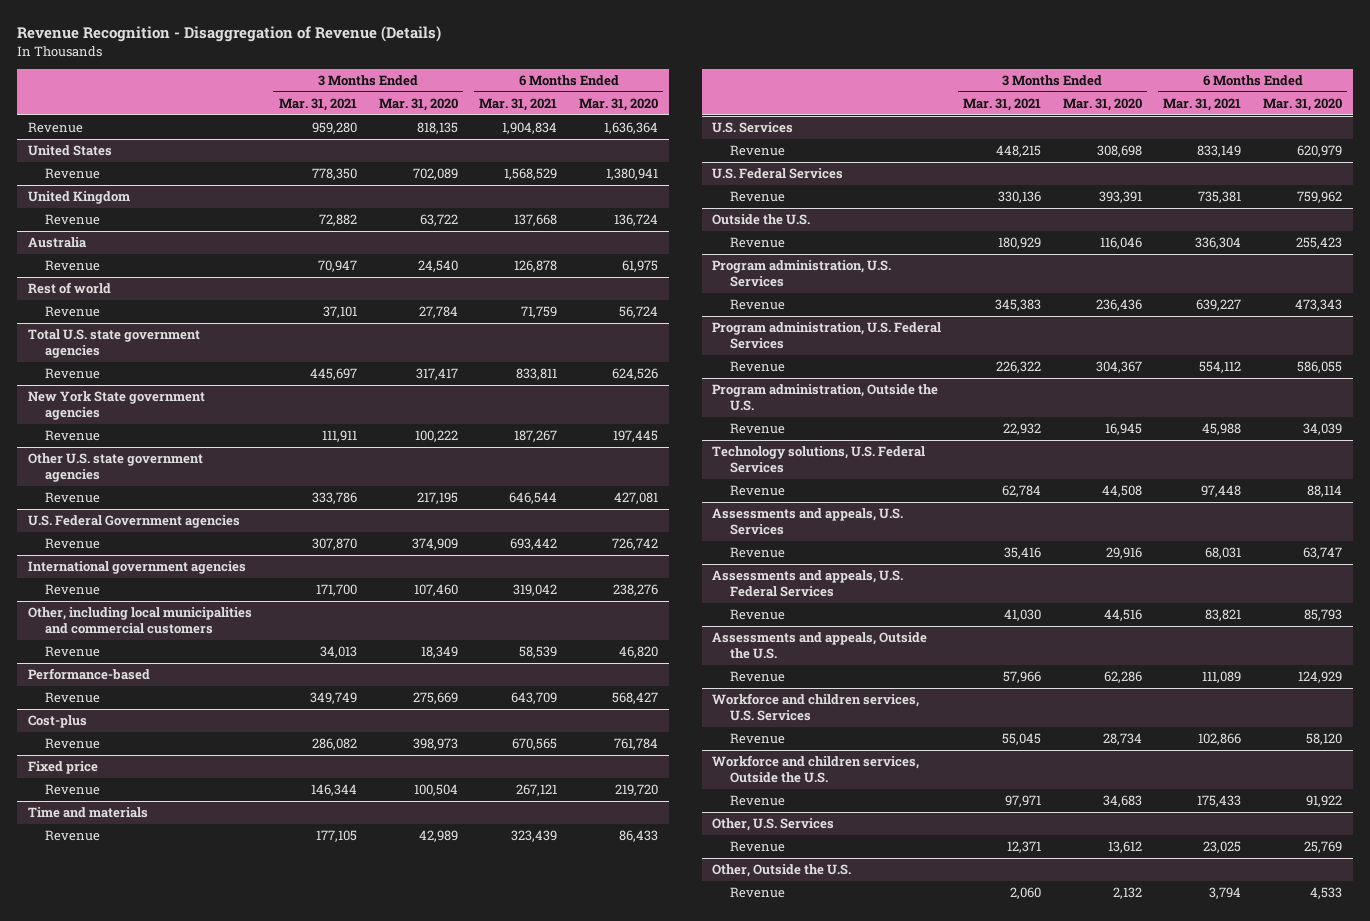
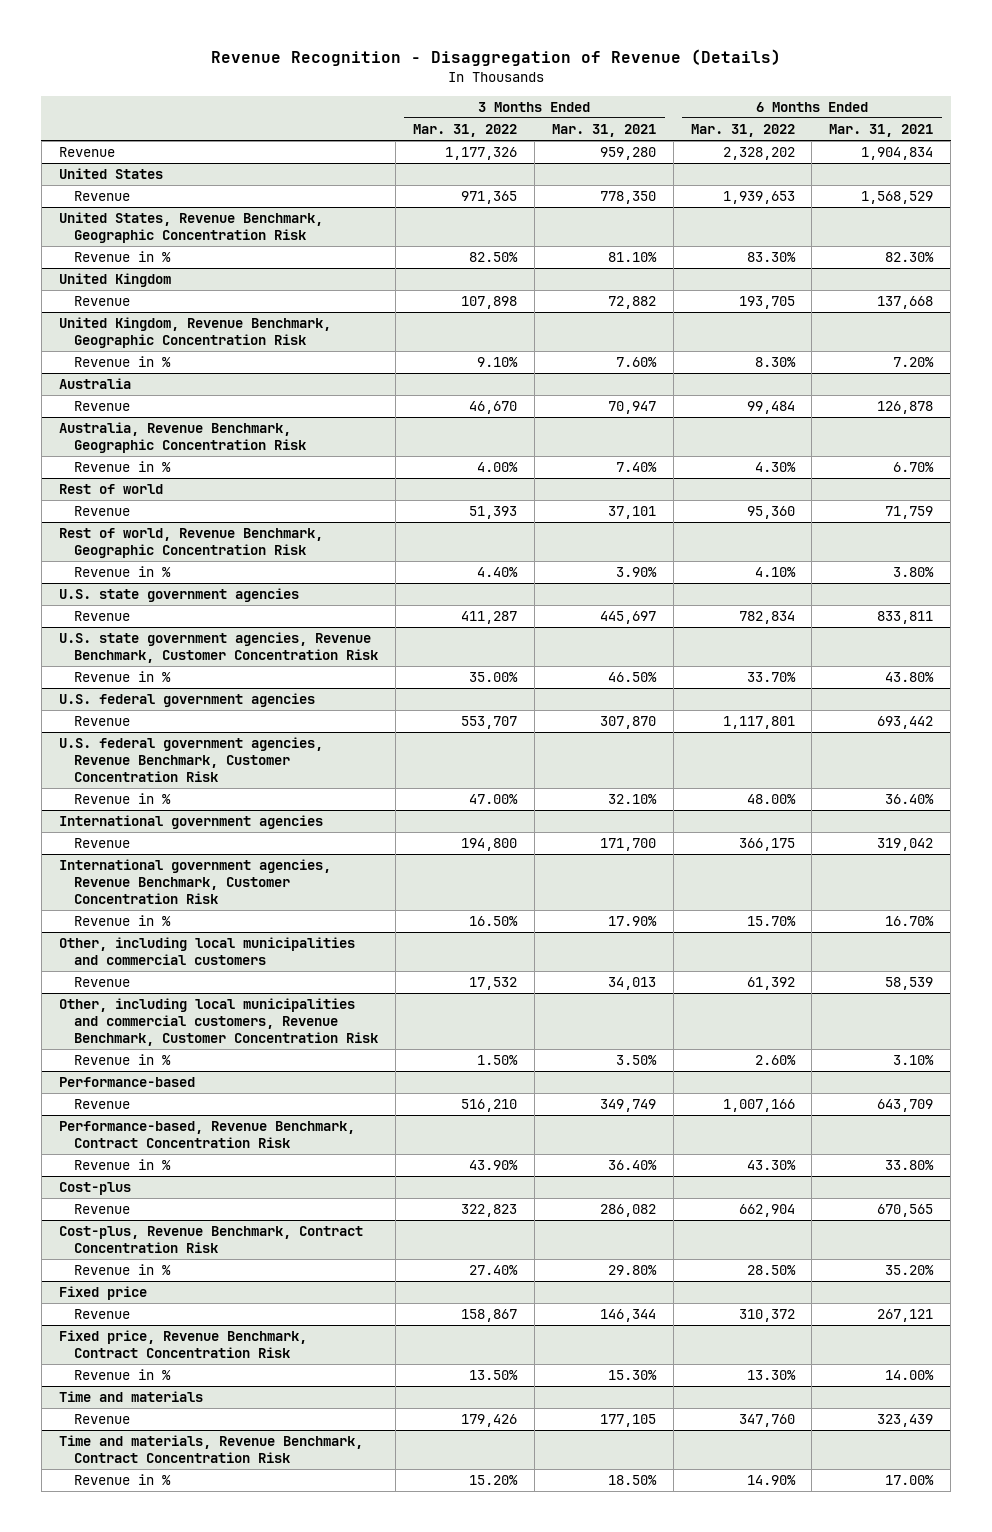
- | 3 Months Ended Mar. 31, 2021 | 3 Months Ended Mar. 31, 2020 | 6 Months Ended Mar. 31, 2021 | 6 Months Ended Mar. 31, 2020
+ | 3 Months Ended Mar. 31, 2022 | 3 Months Ended Mar. 31, 2021 | 6 Months Ended Mar. 31, 2022 | 6 Months Ended Mar. 31, 2021
+ United States, Revenue Benchmark, Geographic Concentration Risk
+ Revenue in % | 82.50% | 81.10% | 83.30% | 82.30%
+ United Kingdom, Revenue Benchmark, Geographic Concentration Risk
+ Revenue in % | 9.10% | 7.60% | 8.30% | 7.20%
+ Australia, Revenue Benchmark, Geographic Concentration Risk
+ Revenue in % | 4.00% | 7.40% | 4.30% | 6.70%
- Total U.S. state government agencies
+ Rest of world, Revenue Benchmark, Geographic Concentration Risk
+ Revenue in % | 4.40% | 3.90% | 4.10% | 3.80%
+ U.S. state government agencies
- New York State government agencies
- Revenue | 111,911 | 100,222 | 187,267 | 197,445
- Other U.S. state government agencies
- Revenue | 333,786 | 217,195 | 646,544 | 427,081
- U.S. Federal Government agencies
+ U.S. state government agencies, Revenue Benchmark, Customer Concentration Risk
+ Revenue in % | 35.00% | 46.50% | 33.70% | 43.80%
+ U.S. federal government agencies
+ U.S. federal government agencies, Revenue Benchmark, Customer Concentration Risk
+ Revenue in % | 47.00% | 32.10% | 48.00% | 36.40%
+ International government agencies, Revenue Benchmark, Customer Concentration Risk
+ Revenue in % | 16.50% | 17.90% | 15.70% | 16.70%
+ Other, including local municipalities and commercial customers, Revenue Benchmark, Customer Concentration Risk
+ Revenue in % | 1.50% | 3.50% | 2.60% | 3.10%
+ Performance-based, Revenue Benchmark, Contract Concentration Risk
+ Revenue in % | 43.90% | 36.40% | 43.30% | 33.80%
+ Cost-plus, Revenue Benchmark, Contract Concentration Risk
+ Revenue in % | 27.40% | 29.80% | 28.50% | 35.20%
+ Fixed price, Revenue Benchmark, Contract Concentration Risk
+ Revenue in % | 13.50% | 15.30% | 13.30% | 14.00%
- U.S. Services
- Revenue | 448,215 | 308,698 | 833,149 | 620,979
- U.S. Federal Services
- Revenue | 330,136 | 393,391 | 735,381 | 759,962
- Outside the U.S.
- Revenue | 180,929 | 116,046 | 336,304 | 255,423
- Program administration, U.S. Services
- Revenue | 345,383 | 236,436 | 639,227 | 473,343
- Program administration, U.S. Federal Services
- Revenue | 226,322 | 304,367 | 554,112 | 586,055
- Program administration, Outside the U.S.
- Revenue | 22,932 | 16,945 | 45,988 | 34,039
- Technology solutions, U.S. Federal Services
- Revenue | 62,784 | 44,508 | 97,448 | 88,114
- Assessments and appeals, U.S. Services
- Revenue | 35,416 | 29,916 | 68,031 | 63,747
- Assessments and appeals, U.S. Federal Services
- Revenue | 41,030 | 44,516 | 83,821 | 85,793
- Assessments and appeals, Outside the U.S.
- Revenue | 57,966 | 62,286 | 111,089 | 124,929
- Workforce and children services, U.S. Services
- Revenue | 55,045 | 28,734 | 102,866 | 58,120
- Workforce and children services, Outside the U.S.
- Revenue | 97,971 | 34,683 | 175,433 | 91,922
- Other, U.S. Services
- Revenue | 12,371 | 13,612 | 23,025 | 25,769
- Other, Outside the U.S.
- Revenue | 2,060 | 2,132 | 3,794 | 4,533
+ Time and materials, Revenue Benchmark, Contract Concentration Risk
+ Revenue in % | 15.20% | 18.50% | 14.90% | 17.00%

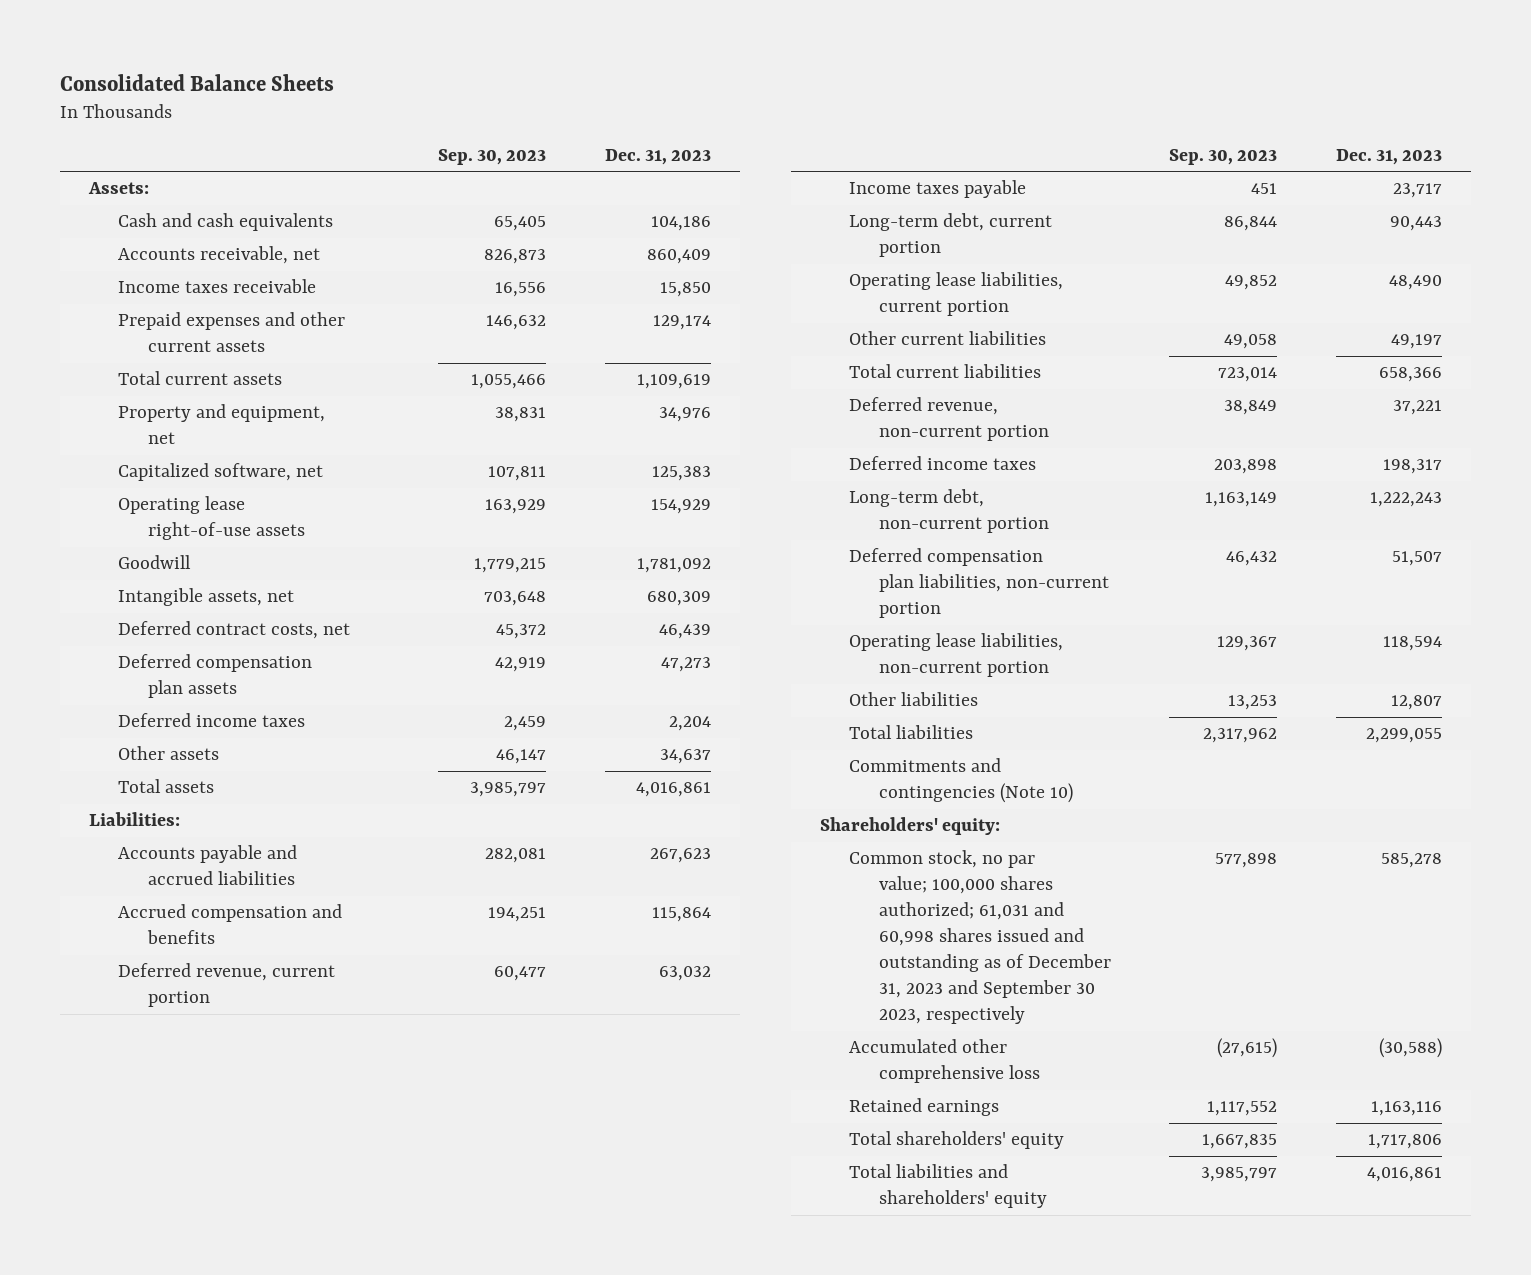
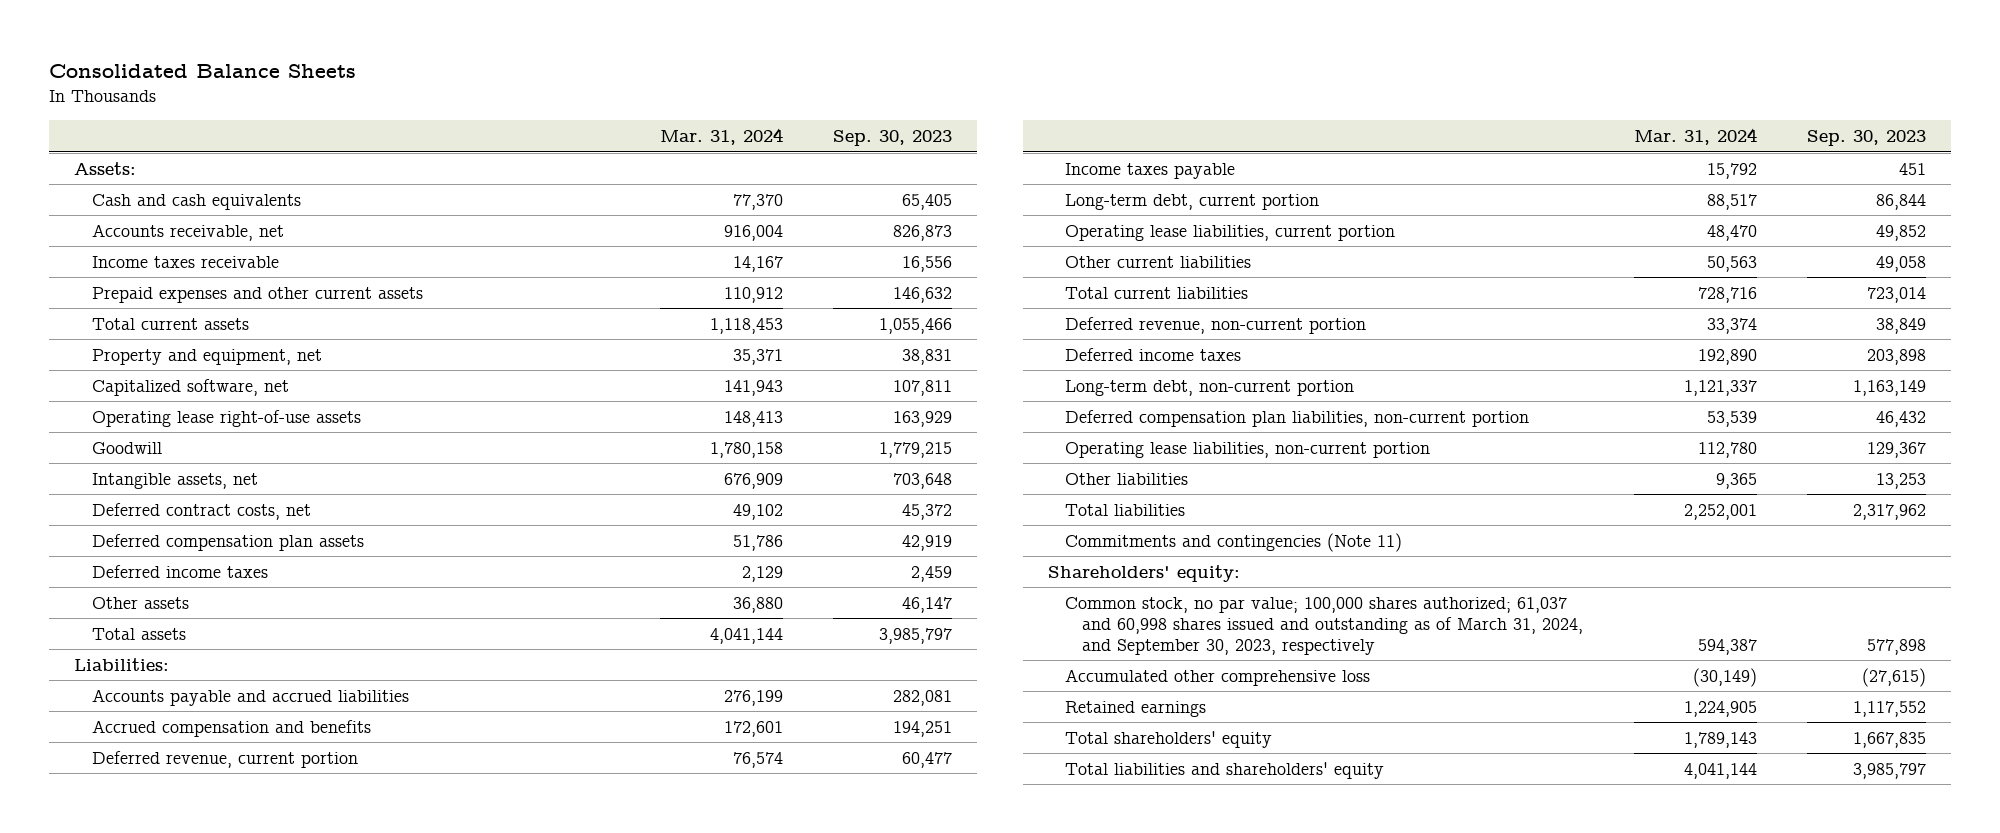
- | Sep. 30, 2023 | Dec. 31, 2023
+ | Mar. 31, 2024 | Sep. 30, 2023
- Commitments and contingencies (Note 10)
+ Commitments and contingencies (Note 11)
- Common stock, no par value; 100,000 shares authorized; 61,031 and 60,998 shares issued and outstanding as of December 31, 2023 and September 30 2023, respectively | 577,898 | 585,278
+ Common stock, no par value; 100,000 shares authorized; 61,037 and 60,998 shares issued and outstanding as of March 31, 2024, and September 30, 2023, respectively | 594,387 | 577,898

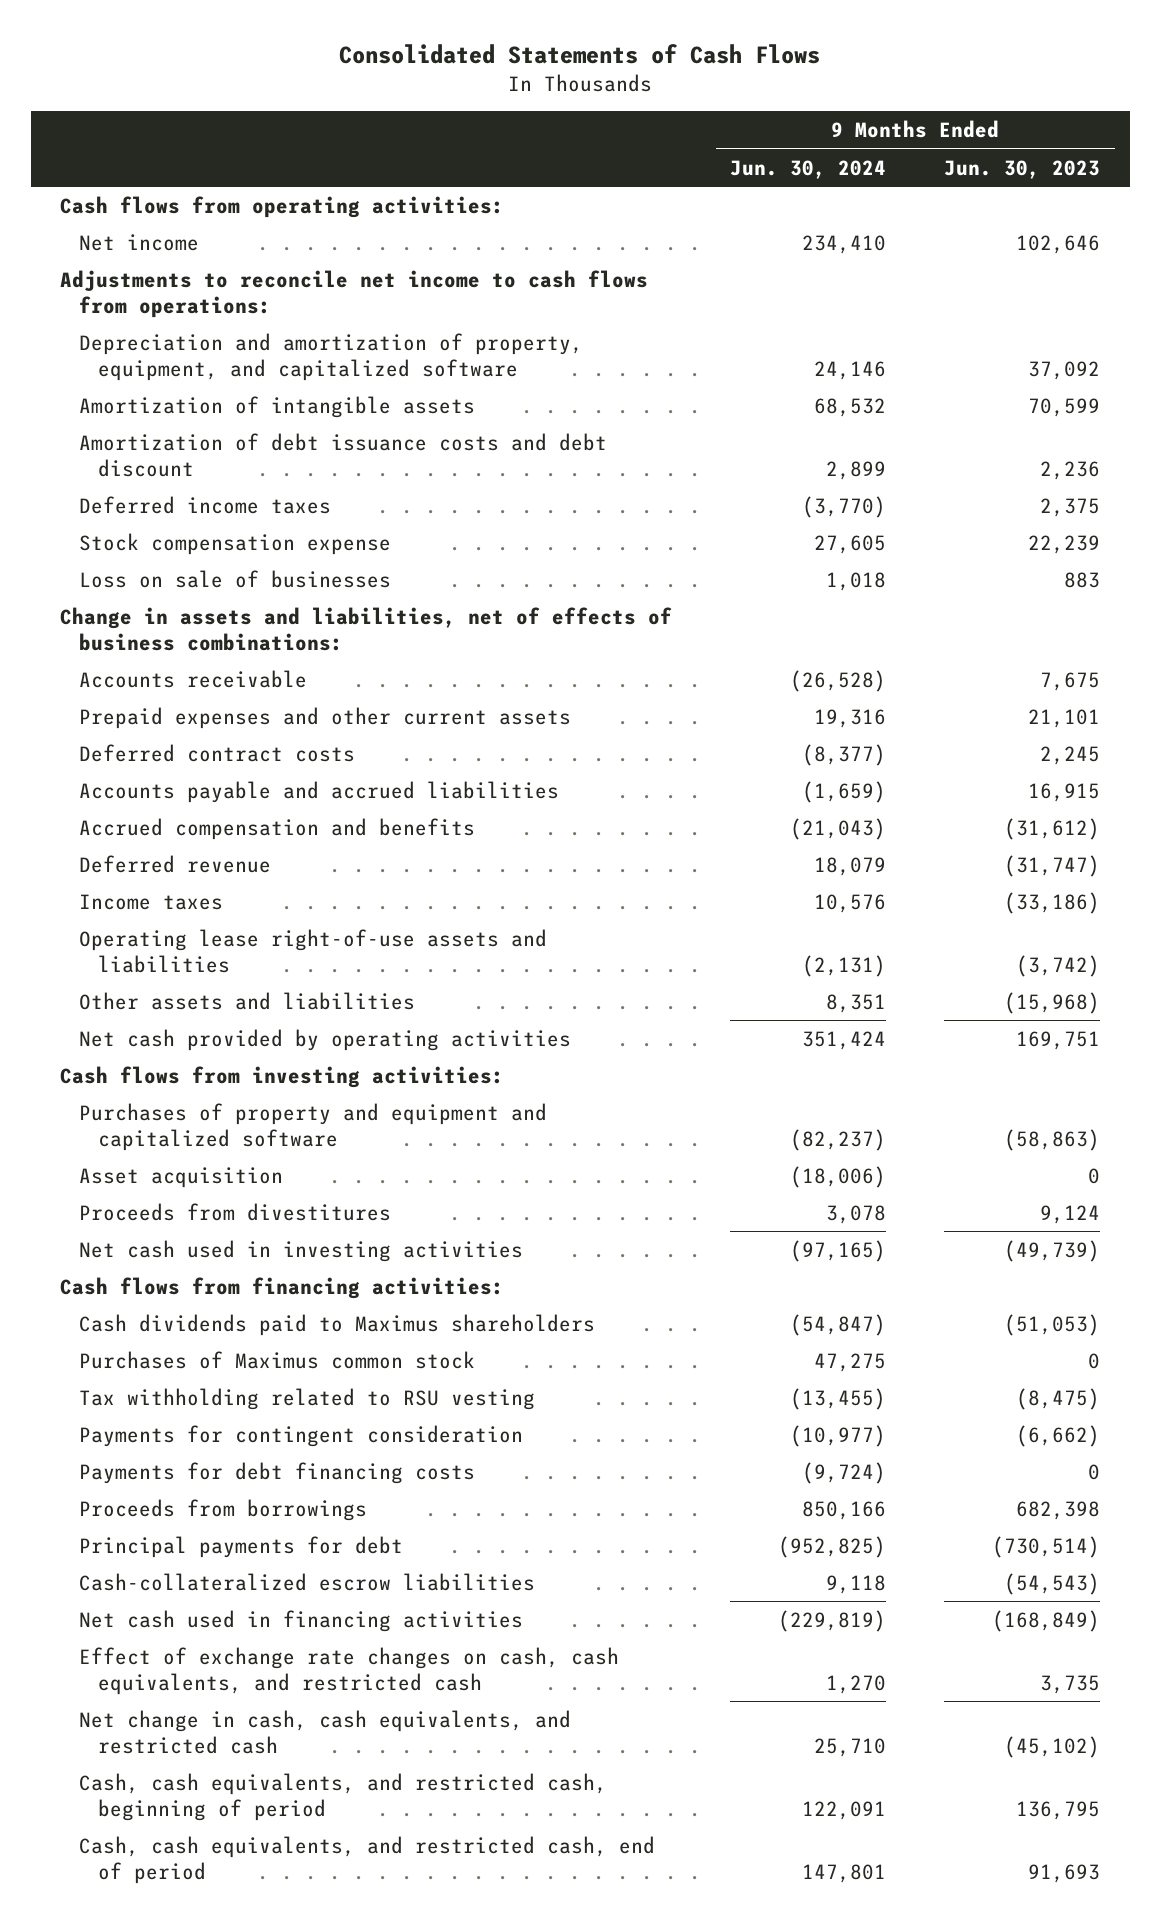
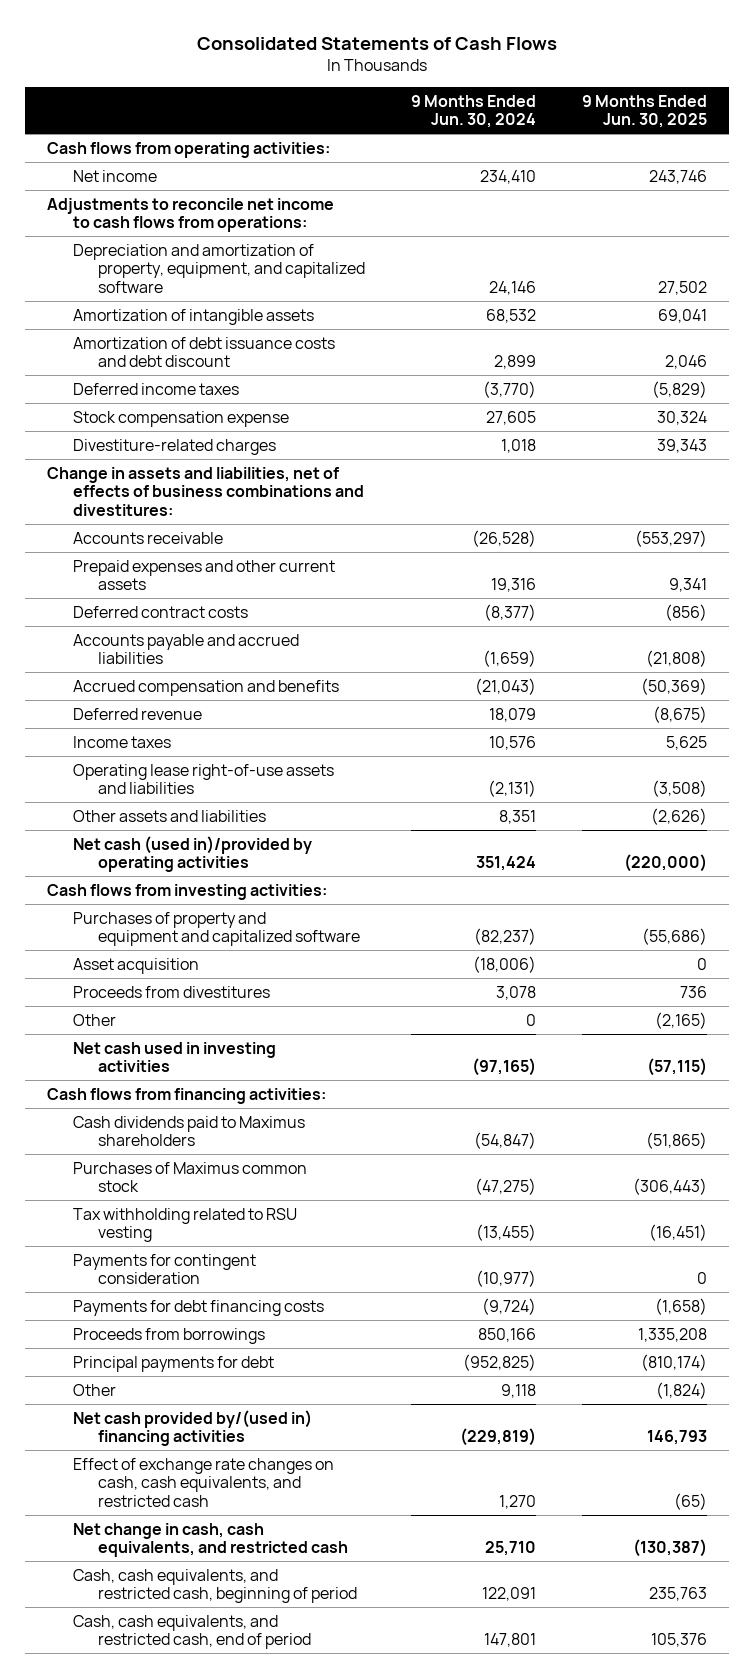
- | 9 Months Ended Jun. 30, 2024 | 9 Months Ended Jun. 30, 2023
+ | 9 Months Ended Jun. 30, 2024 | 9 Months Ended Jun. 30, 2025
- Loss on sale of businesses | 1,018 | 883
- Change in assets and liabilities, net of effects of business combinations:
+ Divestiture-related charges | 1,018 | 39,343
+ Change in assets and liabilities, net of effects of business combinations and divestitures:
- Net cash provided by operating activities | 351,424 | 169,751
+ Net cash (used in)/provided by operating activities | 351,424 | (220,000)
+ Other | 0 | (2,165)
- Purchases of Maximus common stock | 47,275 | 0
+ Purchases of Maximus common stock | (47,275) | (306,443)
- Cash-collateralized escrow liabilities | 9,118 | (54,543)
- Net cash used in financing activities | (229,819) | (168,849)
+ Other | 9,118 | (1,824)
+ Net cash provided by/(used in) financing activities | (229,819) | 146,793

